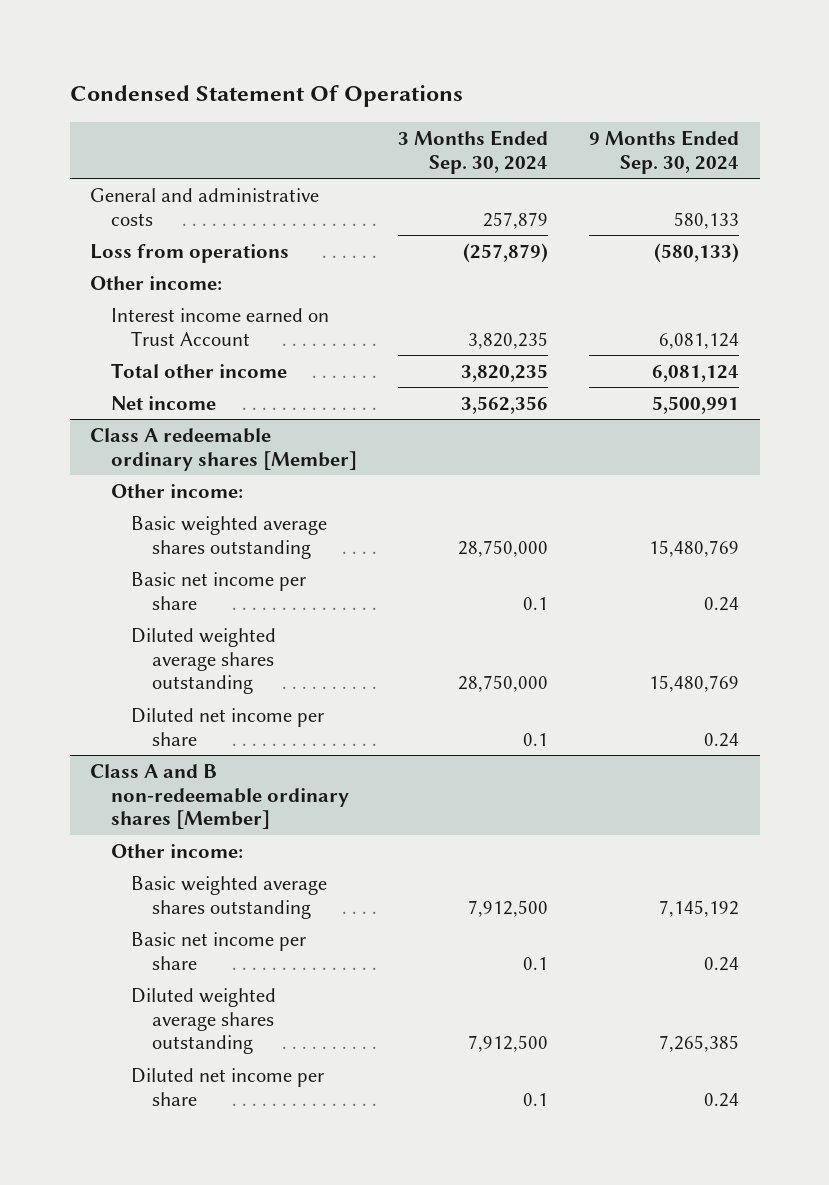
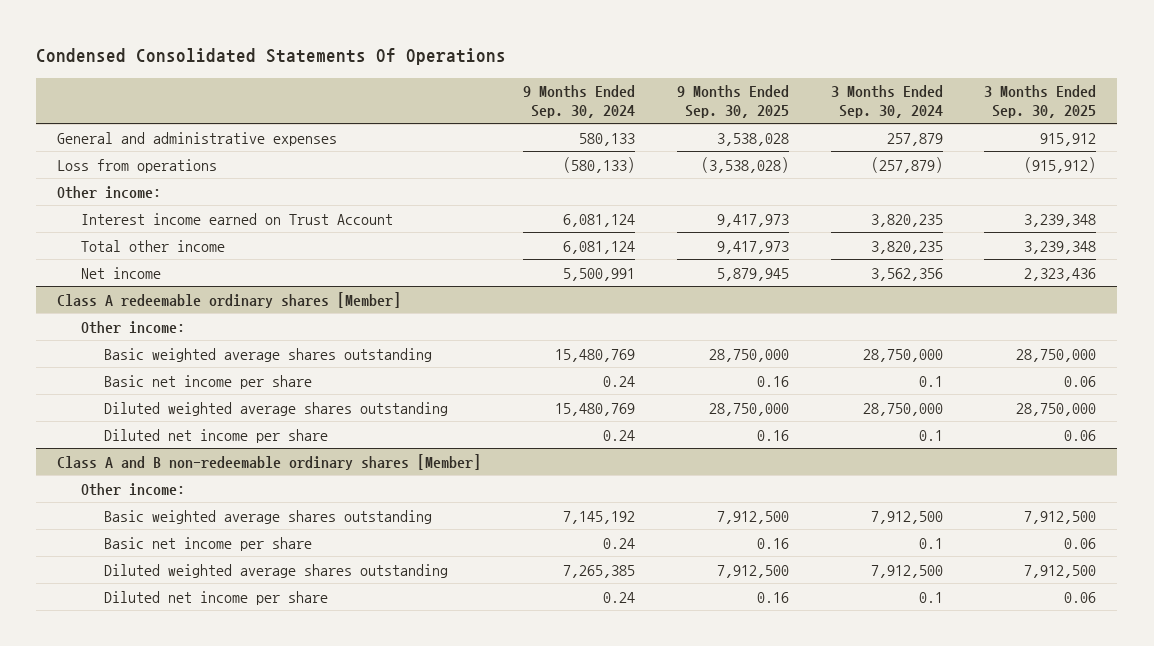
- Condensed Statement Of Operations
+ Condensed Consolidated Statements Of Operations
- | 3 Months Ended Sep. 30, 2024 | 9 Months Ended Sep. 30, 2024
+ | 9 Months Ended Sep. 30, 2024 | 9 Months Ended Sep. 30, 2025 | 3 Months Ended Sep. 30, 2024 | 3 Months Ended Sep. 30, 2025
- General and administrative costs | 257,879 | 580,133
+ General and administrative expenses | 580,133 | 3,538,028 | 257,879 | 915,912

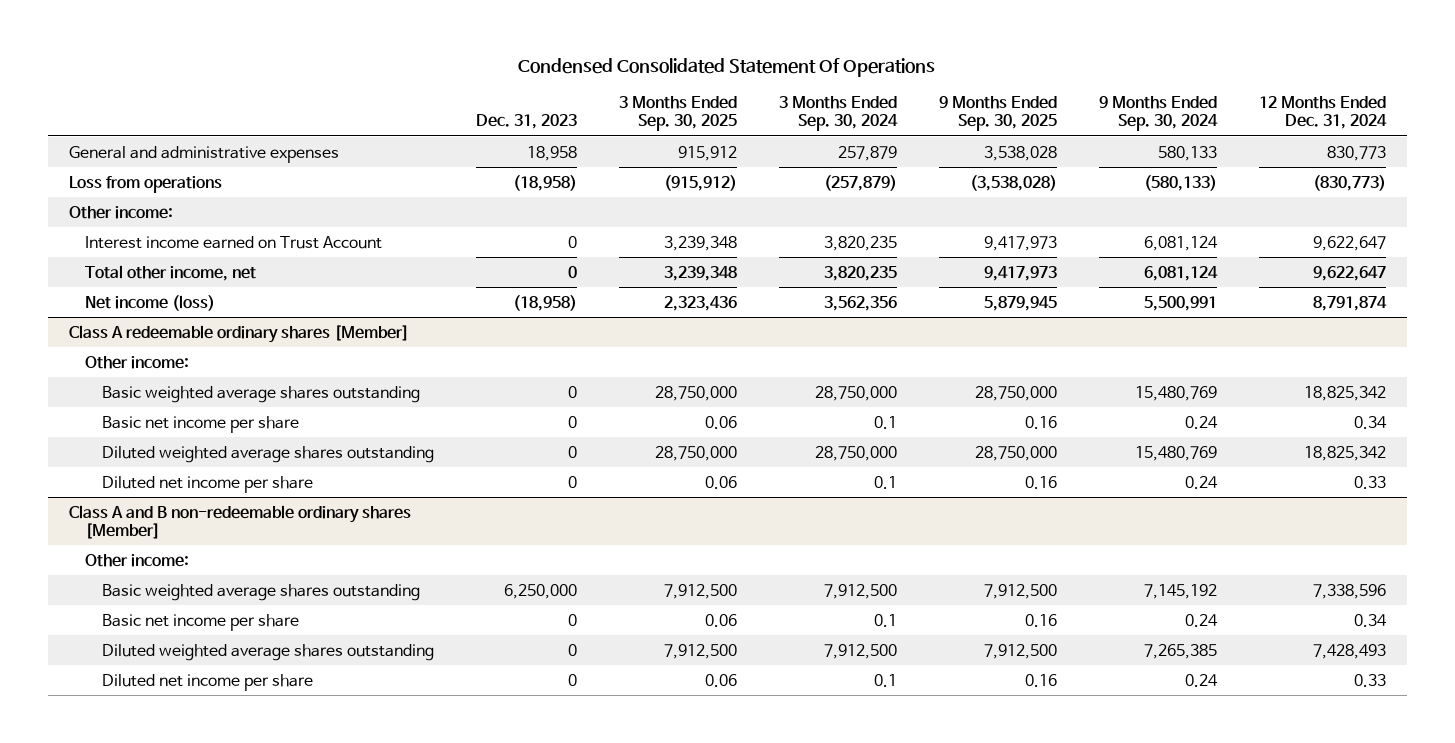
- Condensed Consolidated Statements Of Operations
+ Condensed Consolidated Statement Of Operations
- | 9 Months Ended Sep. 30, 2024 | 9 Months Ended Sep. 30, 2025 | 3 Months Ended Sep. 30, 2024 | 3 Months Ended Sep. 30, 2025
+ | Dec. 31, 2023 | 3 Months Ended Sep. 30, 2025 | 3 Months Ended Sep. 30, 2024 | 9 Months Ended Sep. 30, 2025 | 9 Months Ended Sep. 30, 2024 | 12 Months Ended Dec. 31, 2024
- Total other income | 6,081,124 | 9,417,973 | 3,820,235 | 3,239,348
- Net income | 5,500,991 | 5,879,945 | 3,562,356 | 2,323,436
+ Total other income, net | 0 | 3,239,348 | 3,820,235 | 9,417,973 | 6,081,124 | 9,622,647
+ Net income (loss) | (18,958) | 2,323,436 | 3,562,356 | 5,879,945 | 5,500,991 | 8,791,874

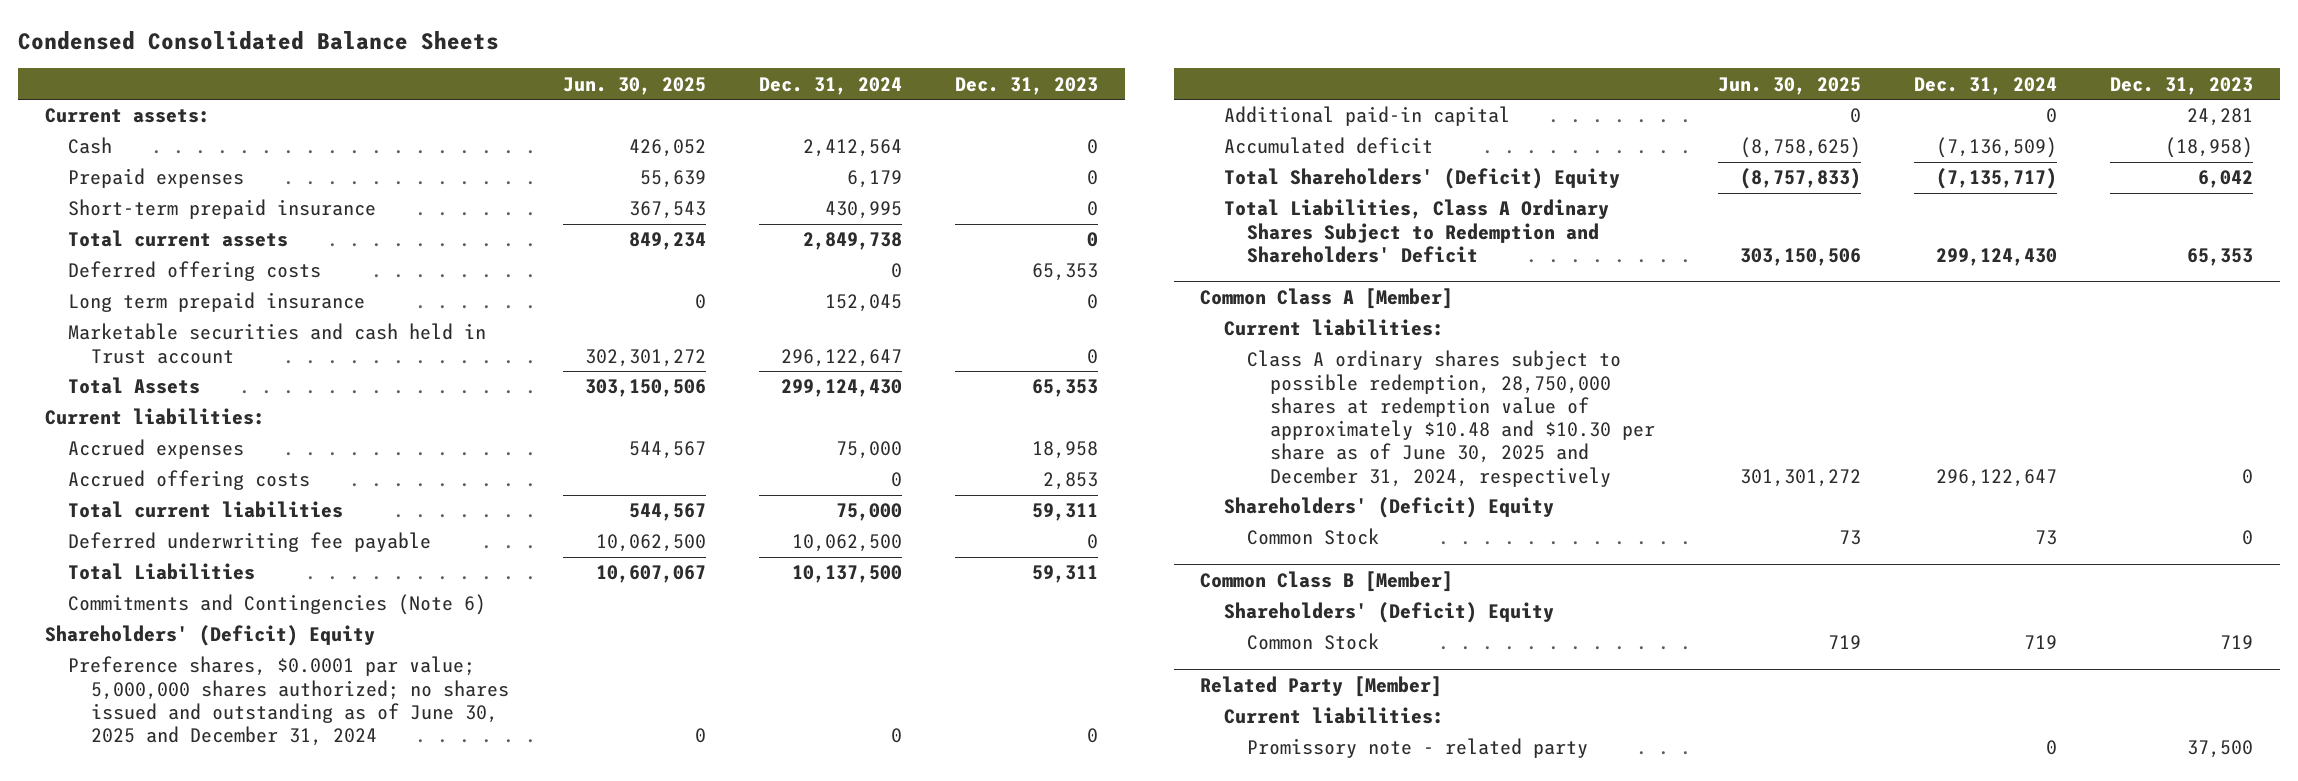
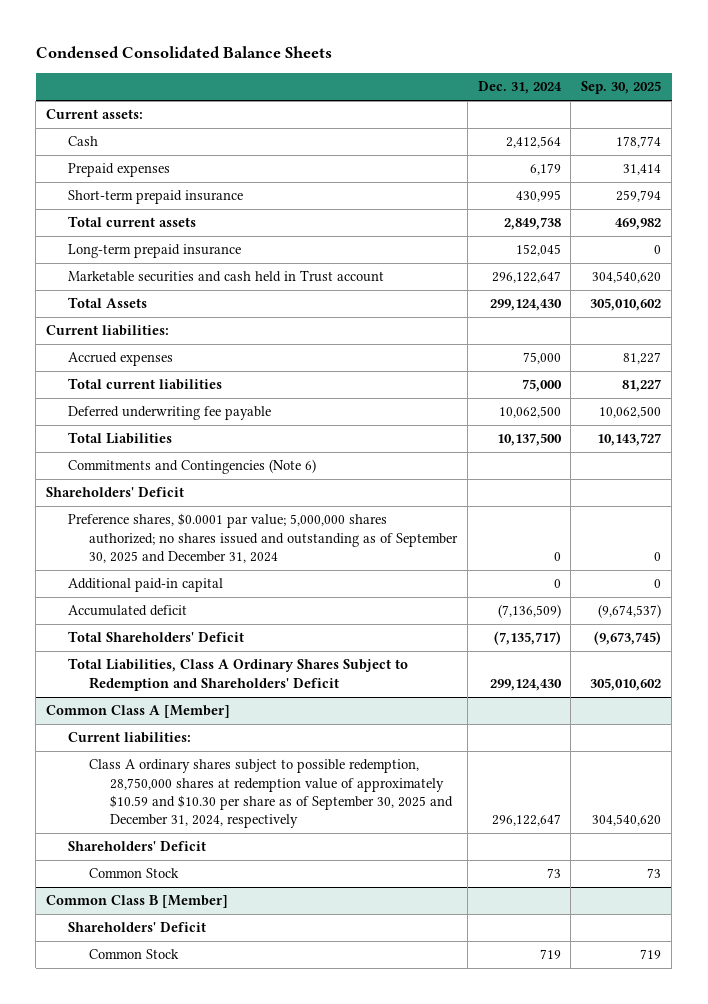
- | Jun. 30, 2025 | Dec. 31, 2024 | Dec. 31, 2023
+ | Dec. 31, 2024 | Sep. 30, 2025
- Deferred offering costs | | 0 | 65,353
- Long term prepaid insurance | 0 | 152,045 | 0
+ Long-term prepaid insurance | 152,045 | 0
- Accrued offering costs | | 0 | 2,853
- Shareholders' (Deficit) Equity
- Preference shares, $0.0001 par value; 5,000,000 shares authorized; no shares issued and outstanding as of June 30, 2025 and December 31, 2024 | 0 | 0 | 0
+ Shareholders' Deficit
+ Preference shares, $0.0001 par value; 5,000,000 shares authorized; no shares issued and outstanding as of September 30, 2025 and December 31, 2024 | 0 | 0
- Total Shareholders' (Deficit) Equity | (8,757,833) | (7,135,717) | 6,042
+ Total Shareholders' Deficit | (7,135,717) | (9,673,745)
@ Common Class A [Member]
- Class A ordinary shares subject to possible redemption, 28,750,000 shares at redemption value of approximately $10.48 and $10.30 per share as of June 30, 2025 and December 31, 2024, respectively | 301,301,272 | 296,122,647 | 0
- Shareholders' (Deficit) Equity
+ Class A ordinary shares subject to possible redemption, 28,750,000 shares at redemption value of approximately $10.59 and $10.30 per share as of September 30, 2025 and December 31, 2024, respectively | 296,122,647 | 304,540,620
+ Shareholders' Deficit
@ Common Class B [Member]
- Shareholders' (Deficit) Equity
+ Shareholders' Deficit
- Related Party [Member]
- Current liabilities:
- Promissory note - related party | | 0 | 37,500

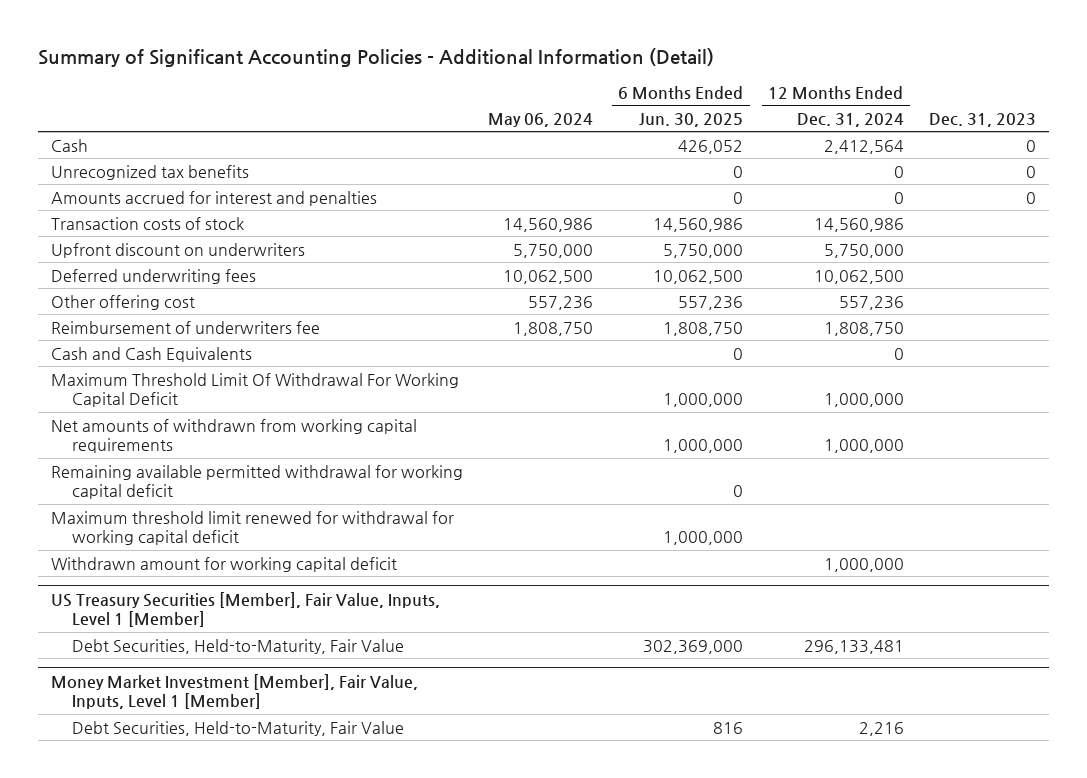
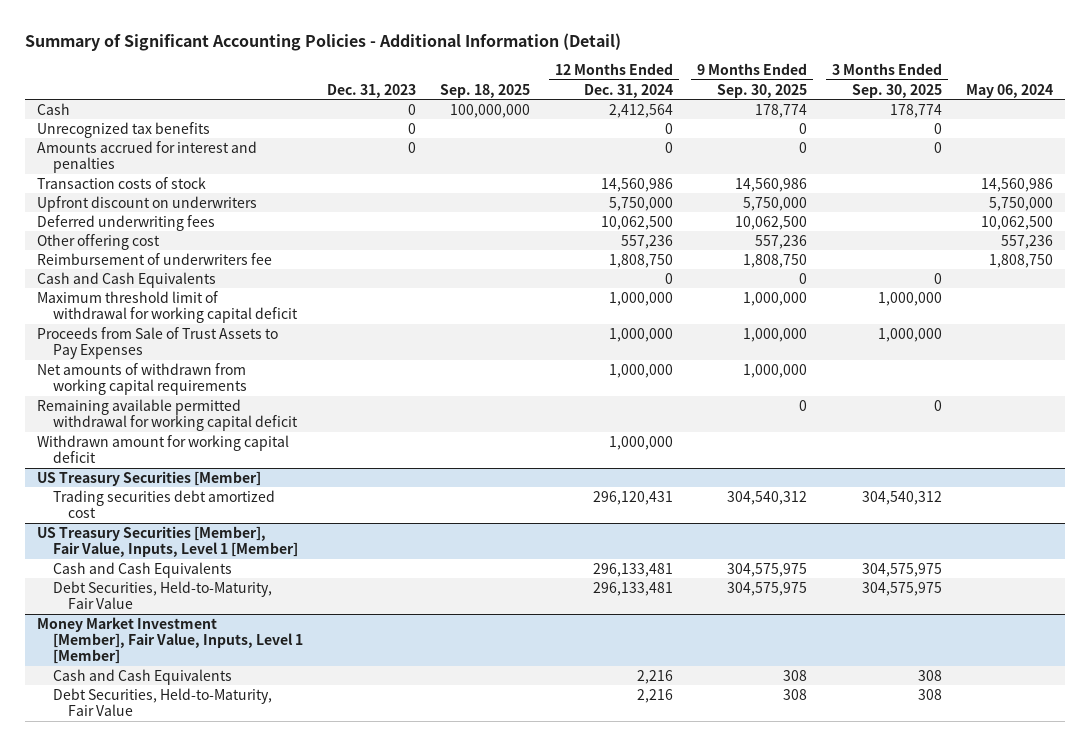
- | May 06, 2024 | 6 Months Ended Jun. 30, 2025 | 12 Months Ended Dec. 31, 2024 | Dec. 31, 2023
+ | Dec. 31, 2023 | Sep. 18, 2025 | 12 Months Ended Dec. 31, 2024 | 9 Months Ended Sep. 30, 2025 | 3 Months Ended Sep. 30, 2025 | May 06, 2024
- Maximum Threshold Limit Of Withdrawal For Working Capital Deficit | | 1,000,000 | 1,000,000 |
+ Maximum threshold limit of withdrawal for working capital deficit | | | 1,000,000 | 1,000,000 | 1,000,000 |
+ Proceeds from Sale of Trust Assets to Pay Expenses | | | 1,000,000 | 1,000,000 | 1,000,000 |
- Maximum threshold limit renewed for withdrawal for working capital deficit | | 1,000,000 | |
+ US Treasury Securities [Member]
+ Trading securities debt amortized cost | | | 296,120,431 | 304,540,312 | 304,540,312 |
@ US Treasury Securities [Member], Fair Value, Inputs, Level 1 [Member]
+ Cash and Cash Equivalents | | | 296,133,481 | 304,575,975 | 304,575,975 |
@ Money Market Investment [Member], Fair Value, Inputs, Level 1 [Member]
+ Cash and Cash Equivalents | | | 2,216 | 308 | 308 |

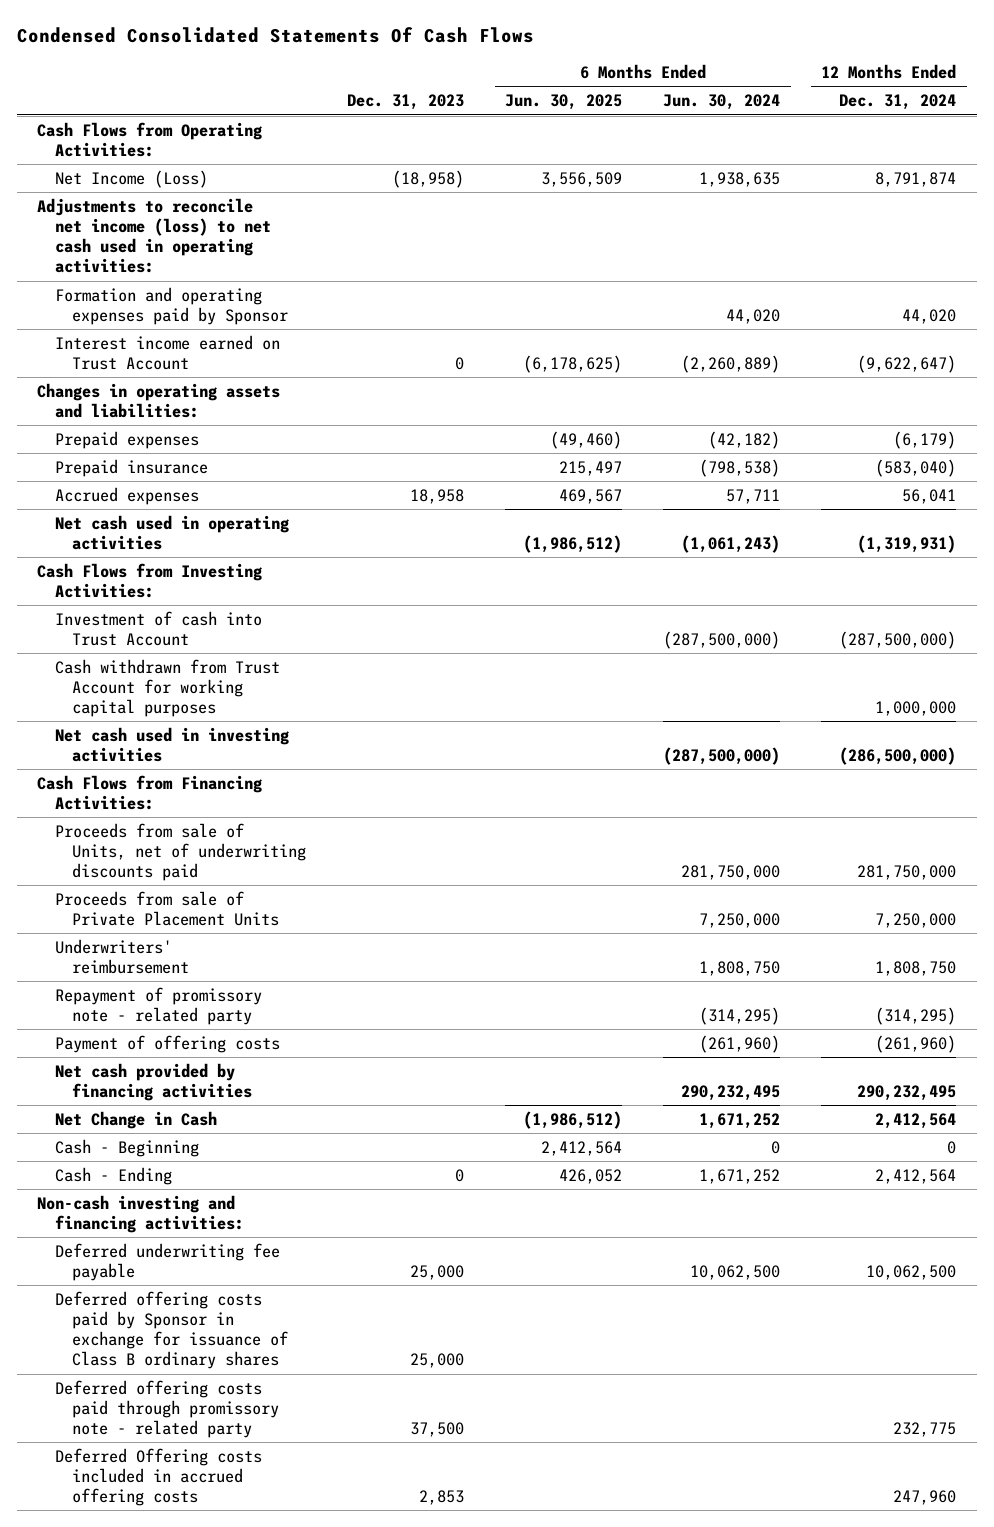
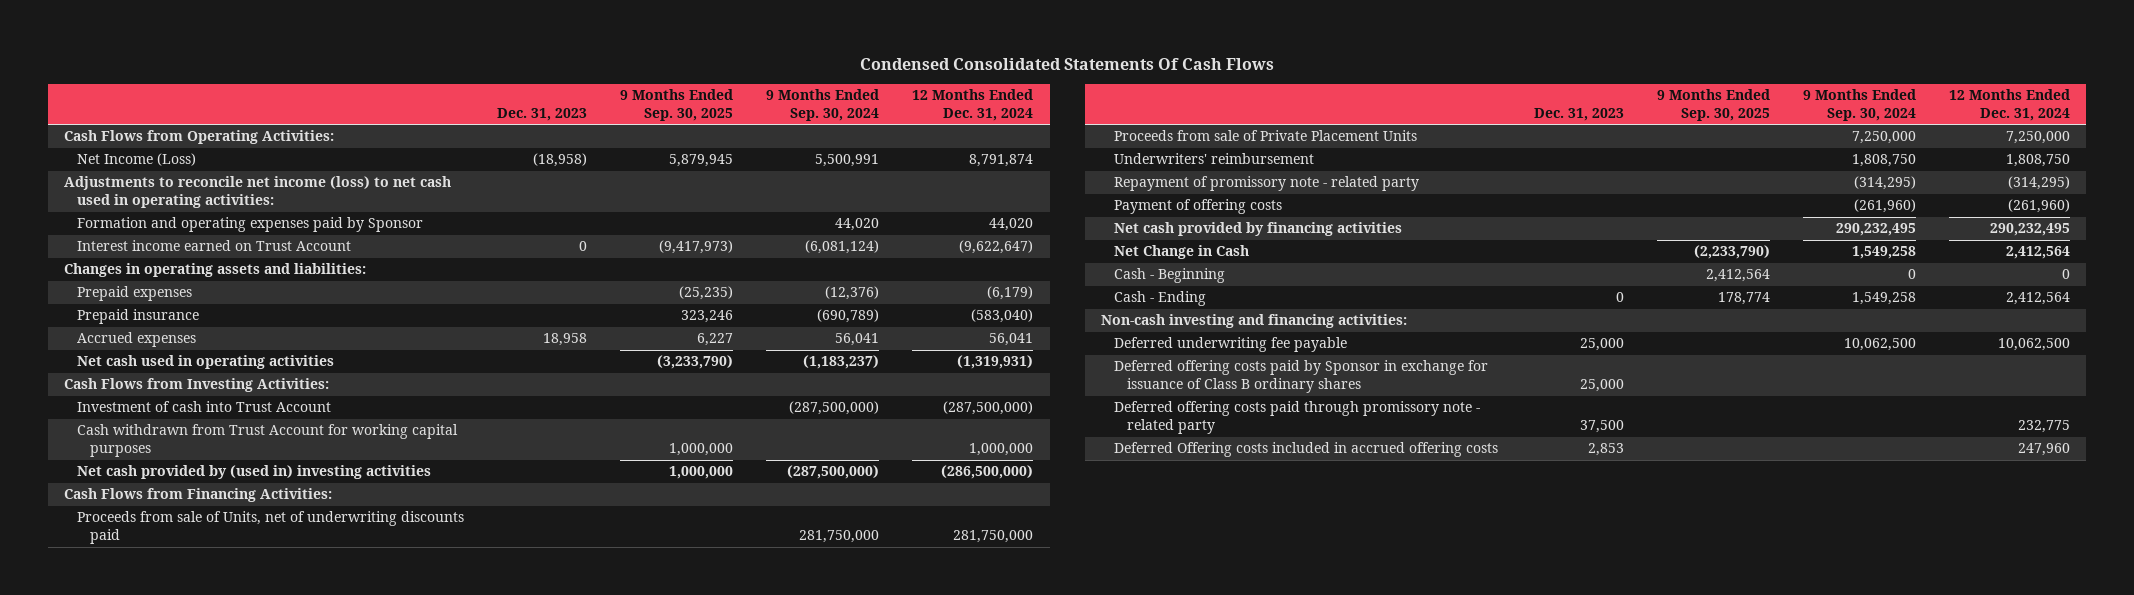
- | Dec. 31, 2023 | 6 Months Ended Jun. 30, 2025 | 6 Months Ended Jun. 30, 2024 | 12 Months Ended Dec. 31, 2024
+ | Dec. 31, 2023 | 9 Months Ended Sep. 30, 2025 | 9 Months Ended Sep. 30, 2024 | 12 Months Ended Dec. 31, 2024
- Net cash used in investing activities | | | (287,500,000) | (286,500,000)
+ Net cash provided by (used in) investing activities | | 1,000,000 | (287,500,000) | (286,500,000)

